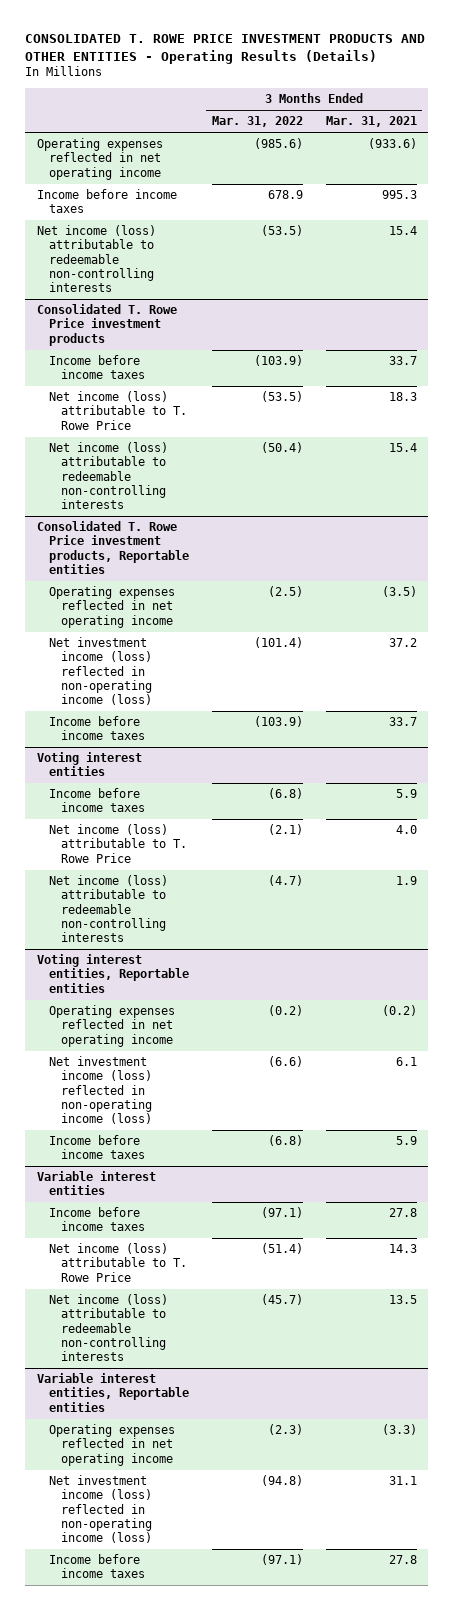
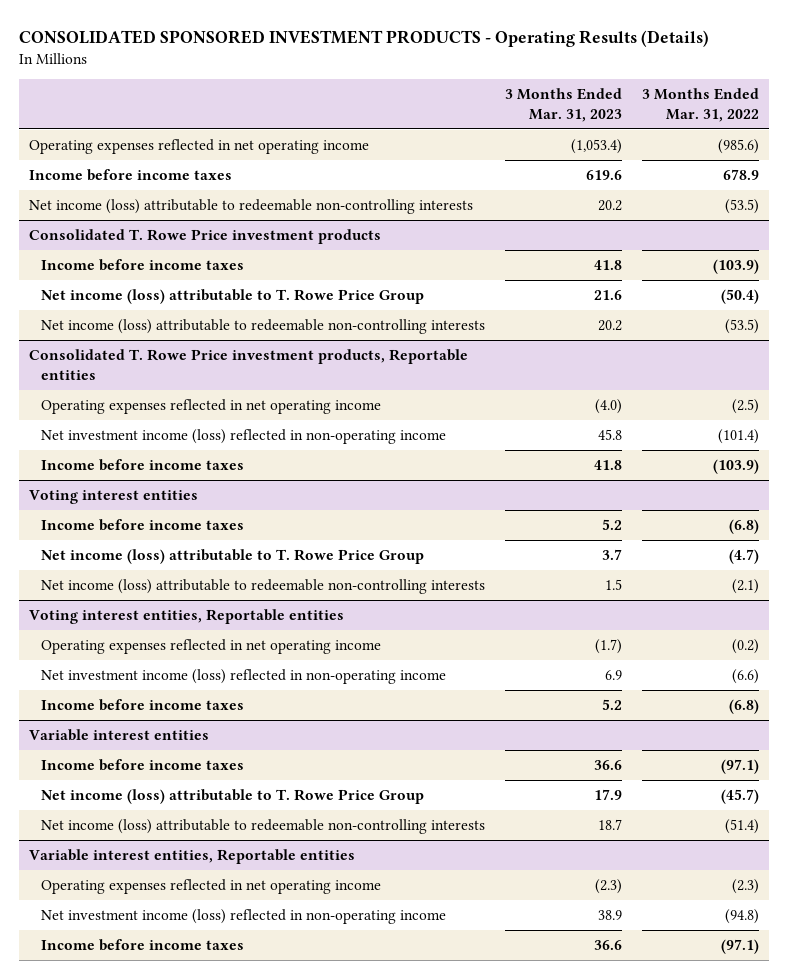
- CONSOLIDATED T. ROWE PRICE INVESTMENT PRODUCTS AND OTHER ENTITIES - Operating Results (Details)
+ CONSOLIDATED SPONSORED INVESTMENT PRODUCTS - Operating Results (Details)
- | 3 Months Ended Mar. 31, 2022 | 3 Months Ended Mar. 31, 2021
+ | 3 Months Ended Mar. 31, 2023 | 3 Months Ended Mar. 31, 2022
@ Consolidated T. Rowe Price investment products
- Net income (loss) attributable to T. Rowe Price | (53.5) | 18.3
- Net income (loss) attributable to redeemable non-controlling interests | (50.4) | 15.4
+ Net income (loss) attributable to T. Rowe Price Group | 21.6 | (50.4)
+ Net income (loss) attributable to redeemable non-controlling interests | 20.2 | (53.5)
@ Consolidated T. Rowe Price investment products, Reportable entities
- Net investment income (loss) reflected in non-operating income (loss) | (101.4) | 37.2
+ Net investment income (loss) reflected in non-operating income | 45.8 | (101.4)
@ Voting interest entities
- Net income (loss) attributable to T. Rowe Price | (2.1) | 4.0
- Net income (loss) attributable to redeemable non-controlling interests | (4.7) | 1.9
+ Net income (loss) attributable to T. Rowe Price Group | 3.7 | (4.7)
+ Net income (loss) attributable to redeemable non-controlling interests | 1.5 | (2.1)
@ Voting interest entities, Reportable entities
- Net investment income (loss) reflected in non-operating income (loss) | (6.6) | 6.1
+ Net investment income (loss) reflected in non-operating income | 6.9 | (6.6)
@ Variable interest entities
- Net income (loss) attributable to T. Rowe Price | (51.4) | 14.3
- Net income (loss) attributable to redeemable non-controlling interests | (45.7) | 13.5
+ Net income (loss) attributable to T. Rowe Price Group | 17.9 | (45.7)
+ Net income (loss) attributable to redeemable non-controlling interests | 18.7 | (51.4)
@ Variable interest entities, Reportable entities
- Net investment income (loss) reflected in non-operating income (loss) | (94.8) | 31.1
+ Net investment income (loss) reflected in non-operating income | 38.9 | (94.8)

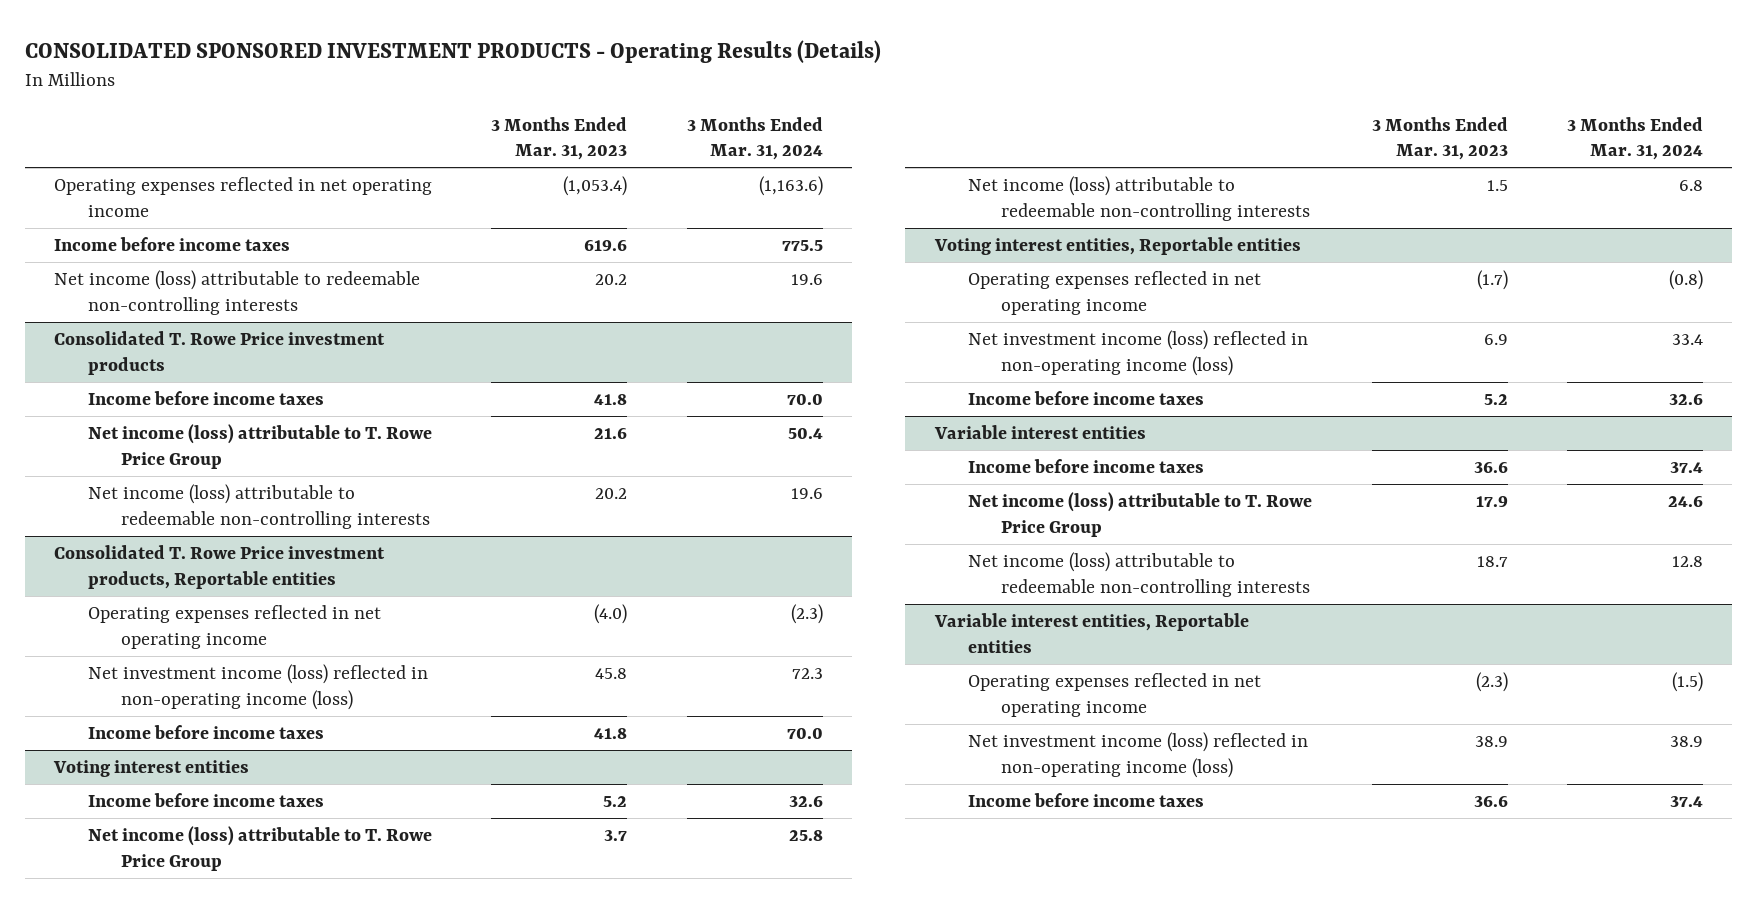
- | 3 Months Ended Mar. 31, 2023 | 3 Months Ended Mar. 31, 2022
+ | 3 Months Ended Mar. 31, 2023 | 3 Months Ended Mar. 31, 2024
@ Consolidated T. Rowe Price investment products, Reportable entities
- Net investment income (loss) reflected in non-operating income | 45.8 | (101.4)
+ Net investment income (loss) reflected in non-operating income (loss) | 45.8 | 72.3
@ Voting interest entities, Reportable entities
- Net investment income (loss) reflected in non-operating income | 6.9 | (6.6)
+ Net investment income (loss) reflected in non-operating income (loss) | 6.9 | 33.4
@ Variable interest entities, Reportable entities
- Net investment income (loss) reflected in non-operating income | 38.9 | (94.8)
+ Net investment income (loss) reflected in non-operating income (loss) | 38.9 | 38.9

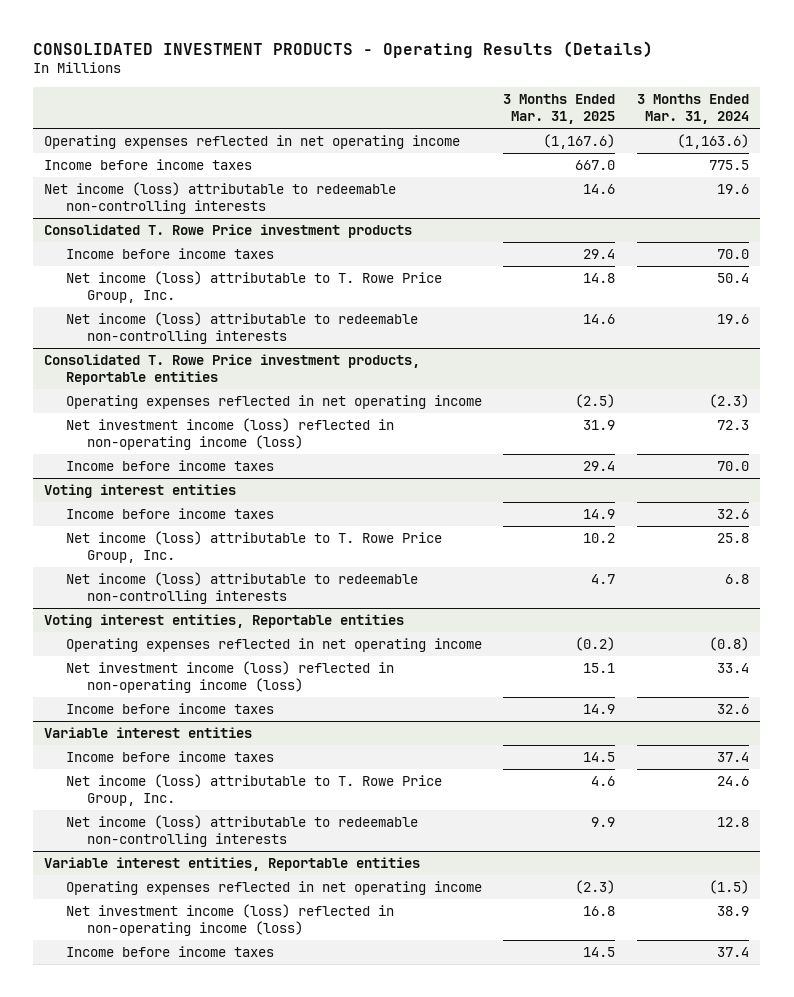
- CONSOLIDATED SPONSORED INVESTMENT PRODUCTS - Operating Results (Details)
+ CONSOLIDATED INVESTMENT PRODUCTS - Operating Results (Details)
- | 3 Months Ended Mar. 31, 2023 | 3 Months Ended Mar. 31, 2024
+ | 3 Months Ended Mar. 31, 2025 | 3 Months Ended Mar. 31, 2024
@ Consolidated T. Rowe Price investment products
- Net income (loss) attributable to T. Rowe Price Group | 21.6 | 50.4
+ Net income (loss) attributable to T. Rowe Price Group, Inc. | 14.8 | 50.4
@ Voting interest entities
- Net income (loss) attributable to T. Rowe Price Group | 3.7 | 25.8
+ Net income (loss) attributable to T. Rowe Price Group, Inc. | 10.2 | 25.8
@ Variable interest entities
- Net income (loss) attributable to T. Rowe Price Group | 17.9 | 24.6
+ Net income (loss) attributable to T. Rowe Price Group, Inc. | 4.6 | 24.6

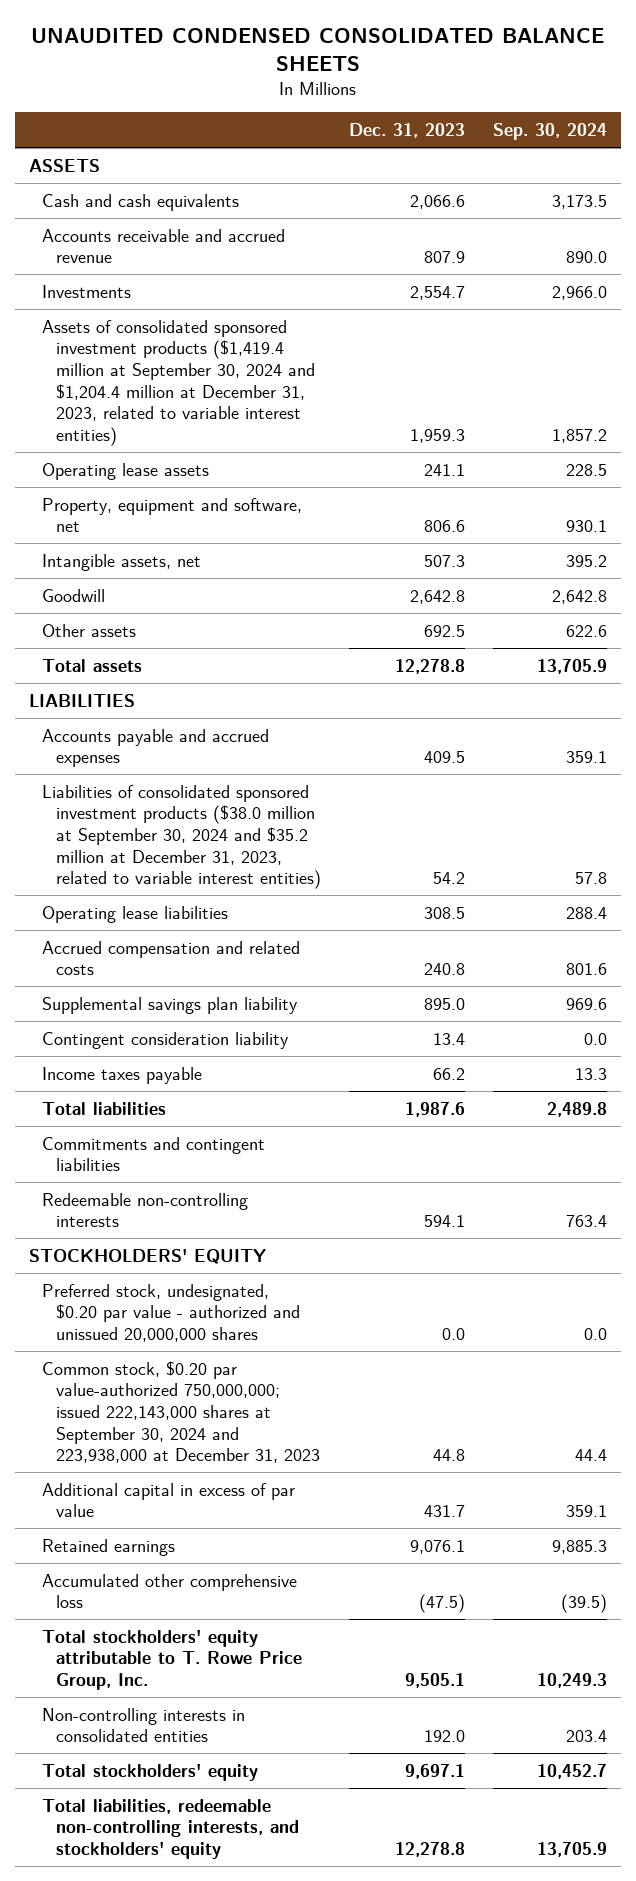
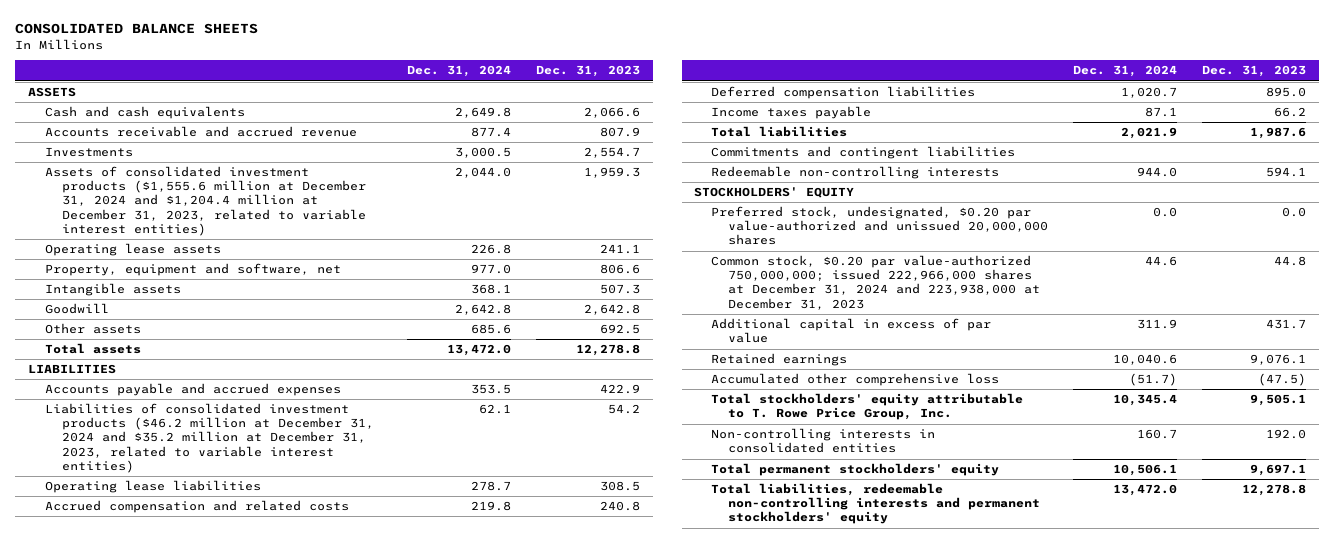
- UNAUDITED CONDENSED CONSOLIDATED BALANCE SHEETS
+ CONSOLIDATED BALANCE SHEETS
- | Dec. 31, 2023 | Sep. 30, 2024
+ | Dec. 31, 2024 | Dec. 31, 2023
- Assets of consolidated sponsored investment products ($1,419.4 million at September 30, 2024 and $1,204.4 million at December 31, 2023, related to variable interest entities) | 1,959.3 | 1,857.2
+ Assets of consolidated investment products ($1,555.6 million at December 31, 2024 and $1,204.4 million at December 31, 2023, related to variable interest entities) | 2,044.0 | 1,959.3
- Intangible assets, net | 507.3 | 395.2
+ Intangible assets | 368.1 | 507.3
- Accounts payable and accrued expenses | 409.5 | 359.1
- Liabilities of consolidated sponsored investment products ($38.0 million at September 30, 2024 and $35.2 million at December 31, 2023, related to variable interest entities) | 54.2 | 57.8
+ Accounts payable and accrued expenses | 353.5 | 422.9
+ Liabilities of consolidated investment products ($46.2 million at December 31, 2024 and $35.2 million at December 31, 2023, related to variable interest entities) | 62.1 | 54.2
- Supplemental savings plan liability | 895.0 | 969.6
- Contingent consideration liability | 13.4 | 0.0
+ Deferred compensation liabilities | 1,020.7 | 895.0
- Preferred stock, undesignated, $0.20 par value - authorized and unissued 20,000,000 shares | 0.0 | 0.0
- Common stock, $0.20 par value-authorized 750,000,000; issued 222,143,000 shares at September 30, 2024 and 223,938,000 at December 31, 2023 | 44.8 | 44.4
+ Preferred stock, undesignated, $0.20 par value-authorized and unissued 20,000,000 shares | 0.0 | 0.0
+ Common stock, $0.20 par value-authorized 750,000,000; issued 222,966,000 shares at December 31, 2024 and 223,938,000 at December 31, 2023 | 44.6 | 44.8
- Total stockholders' equity | 9,697.1 | 10,452.7
- Total liabilities, redeemable non-controlling interests, and stockholders' equity | 12,278.8 | 13,705.9
+ Total permanent stockholders' equity | 10,506.1 | 9,697.1
+ Total liabilities, redeemable non-controlling interests and permanent stockholders' equity | 13,472.0 | 12,278.8

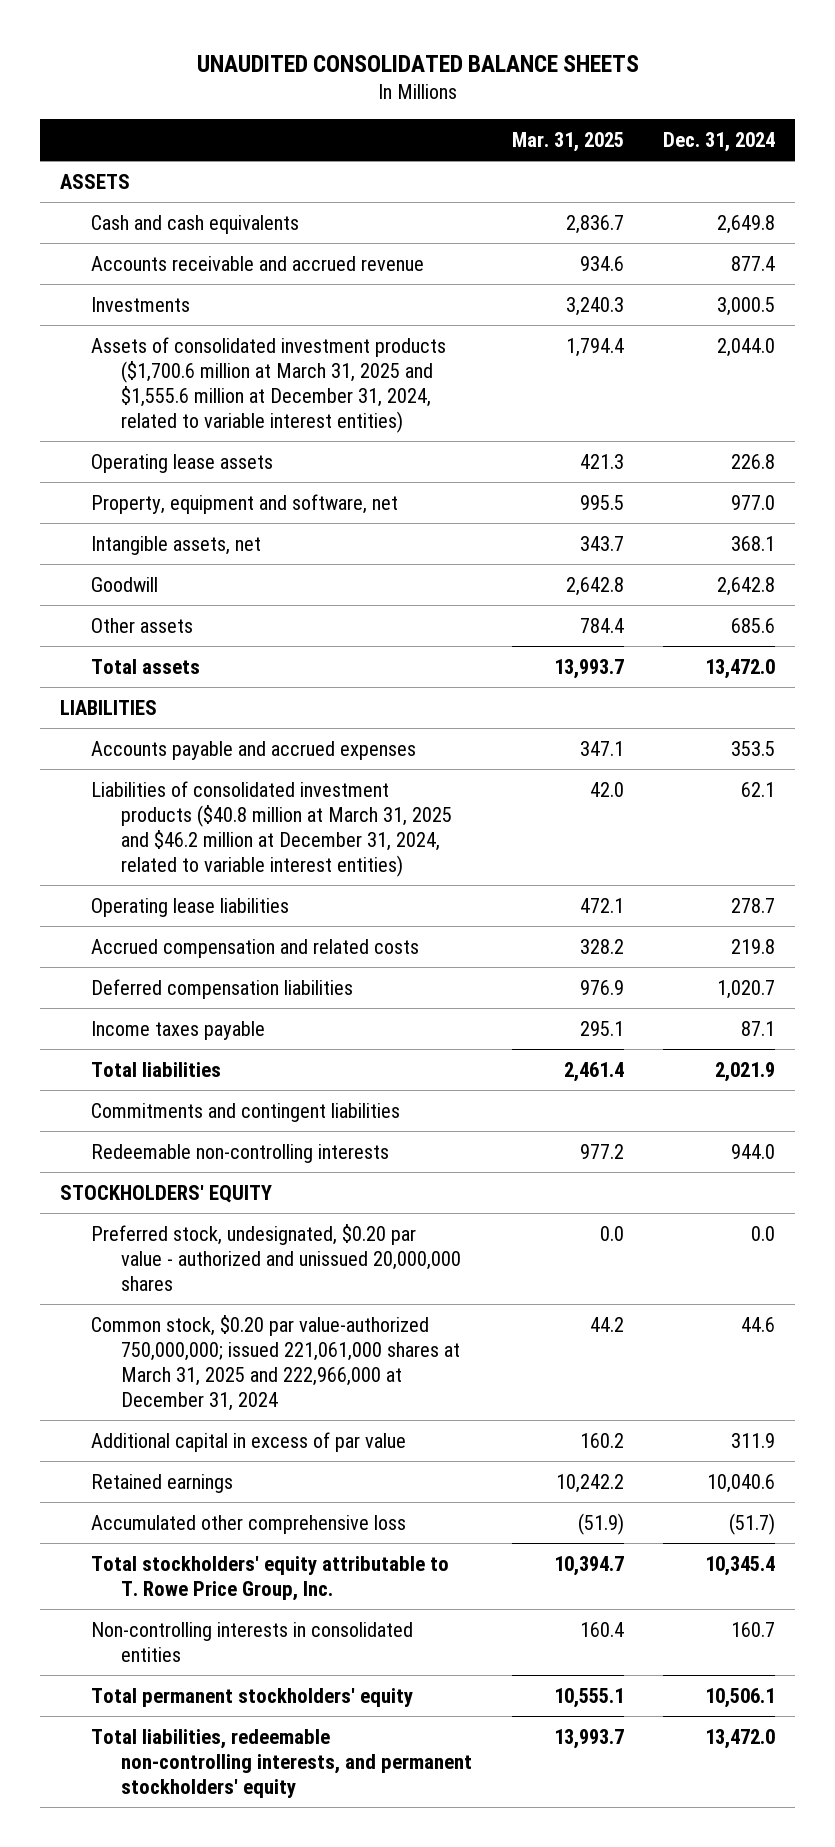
- CONSOLIDATED BALANCE SHEETS
+ UNAUDITED CONSOLIDATED BALANCE SHEETS
- | Dec. 31, 2024 | Dec. 31, 2023
+ | Mar. 31, 2025 | Dec. 31, 2024
- Assets of consolidated investment products ($1,555.6 million at December 31, 2024 and $1,204.4 million at December 31, 2023, related to variable interest entities) | 2,044.0 | 1,959.3
+ Assets of consolidated investment products ($1,700.6 million at March 31, 2025 and $1,555.6 million at December 31, 2024, related to variable interest entities) | 1,794.4 | 2,044.0
- Intangible assets | 368.1 | 507.3
+ Intangible assets, net | 343.7 | 368.1
- Liabilities of consolidated investment products ($46.2 million at December 31, 2024 and $35.2 million at December 31, 2023, related to variable interest entities) | 62.1 | 54.2
+ Liabilities of consolidated investment products ($40.8 million at March 31, 2025 and $46.2 million at December 31, 2024, related to variable interest entities) | 42.0 | 62.1
- Preferred stock, undesignated, $0.20 par value-authorized and unissued 20,000,000 shares | 0.0 | 0.0
- Common stock, $0.20 par value-authorized 750,000,000; issued 222,966,000 shares at December 31, 2024 and 223,938,000 at December 31, 2023 | 44.6 | 44.8
+ Preferred stock, undesignated, $0.20 par value - authorized and unissued 20,000,000 shares | 0.0 | 0.0
+ Common stock, $0.20 par value-authorized 750,000,000; issued 221,061,000 shares at March 31, 2025 and 222,966,000 at December 31, 2024 | 44.2 | 44.6
- Total liabilities, redeemable non-controlling interests and permanent stockholders' equity | 13,472.0 | 12,278.8
+ Total liabilities, redeemable non-controlling interests, and permanent stockholders' equity | 13,993.7 | 13,472.0

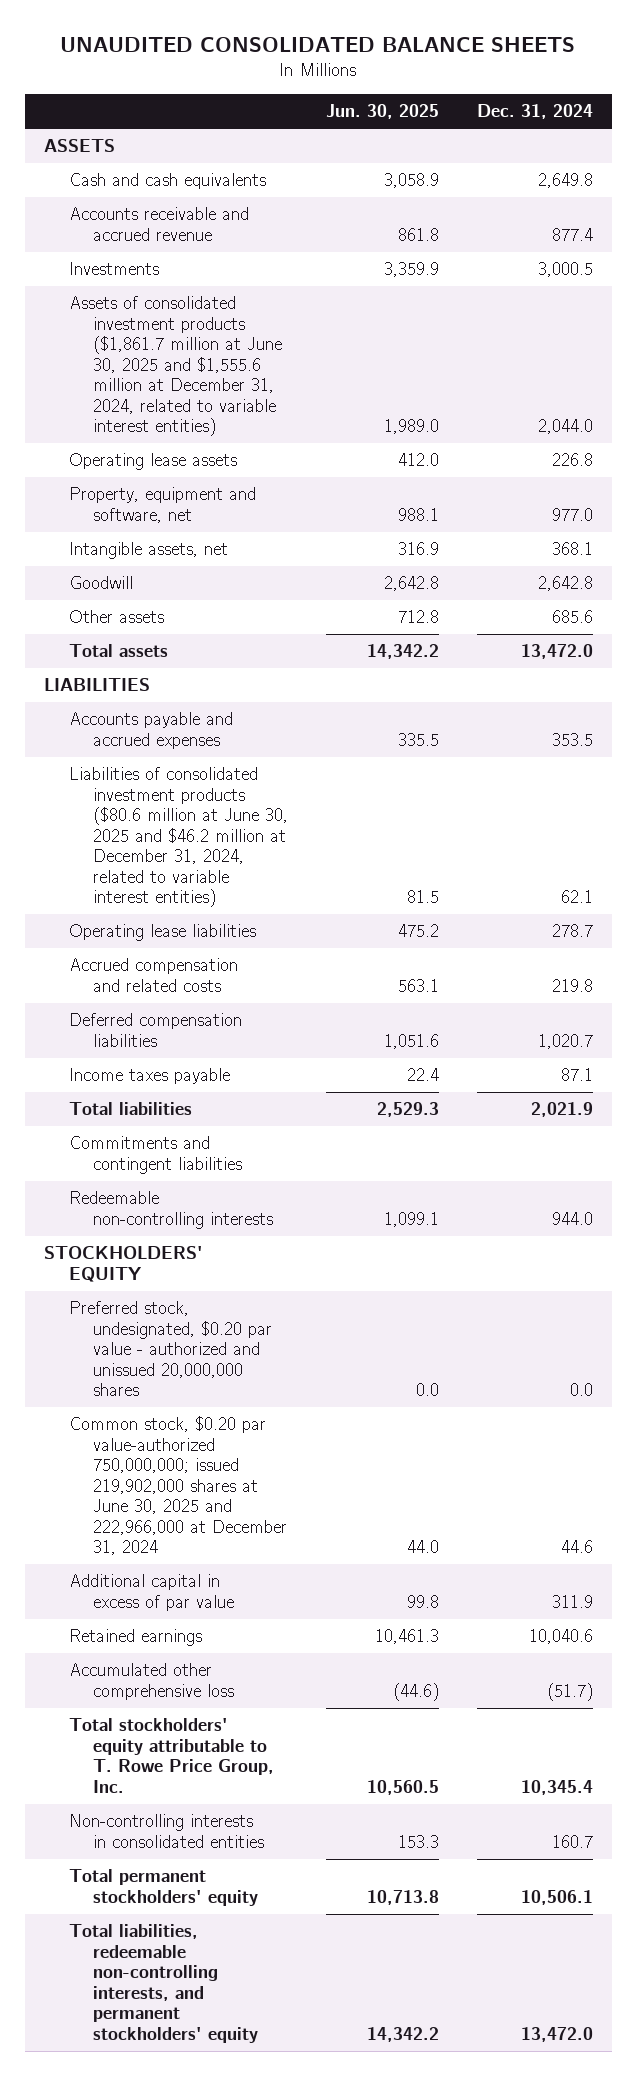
- | Mar. 31, 2025 | Dec. 31, 2024
+ | Jun. 30, 2025 | Dec. 31, 2024
- Assets of consolidated investment products ($1,700.6 million at March 31, 2025 and $1,555.6 million at December 31, 2024, related to variable interest entities) | 1,794.4 | 2,044.0
+ Assets of consolidated investment products ($1,861.7 million at June 30, 2025 and $1,555.6 million at December 31, 2024, related to variable interest entities) | 1,989.0 | 2,044.0
- Liabilities of consolidated investment products ($40.8 million at March 31, 2025 and $46.2 million at December 31, 2024, related to variable interest entities) | 42.0 | 62.1
+ Liabilities of consolidated investment products ($80.6 million at June 30, 2025 and $46.2 million at December 31, 2024, related to variable interest entities) | 81.5 | 62.1
- Common stock, $0.20 par value-authorized 750,000,000; issued 221,061,000 shares at March 31, 2025 and 222,966,000 at December 31, 2024 | 44.2 | 44.6
+ Common stock, $0.20 par value-authorized 750,000,000; issued 219,902,000 shares at June 30, 2025 and 222,966,000 at December 31, 2024 | 44.0 | 44.6

